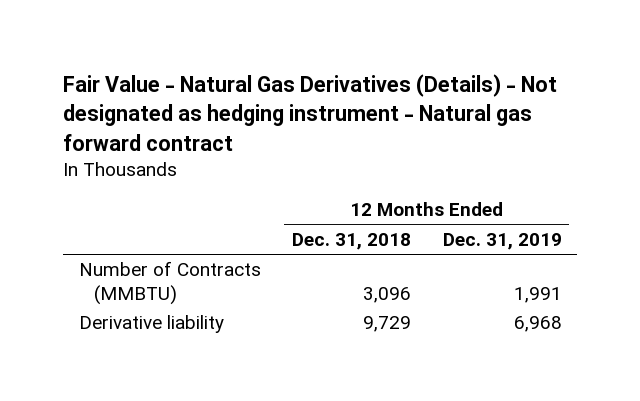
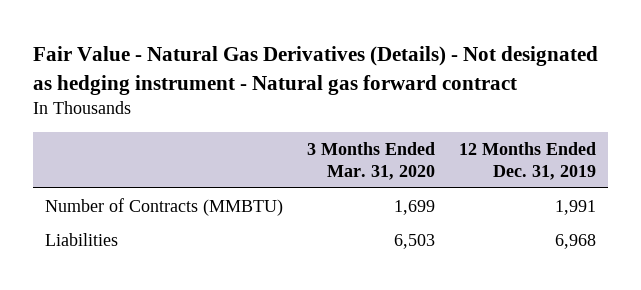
- | 12 Months Ended Dec. 31, 2018 | 12 Months Ended Dec. 31, 2019
+ | 3 Months Ended Mar. 31, 2020 | 12 Months Ended Dec. 31, 2019
- Derivative liability | 9,729 | 6,968
+ Liabilities | 6,503 | 6,968

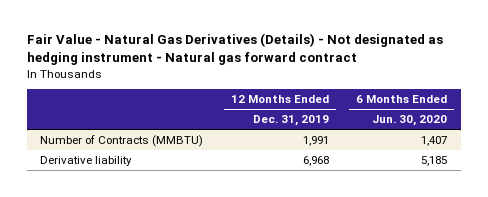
- | 3 Months Ended Mar. 31, 2020 | 12 Months Ended Dec. 31, 2019
+ | 12 Months Ended Dec. 31, 2019 | 6 Months Ended Jun. 30, 2020
- Liabilities | 6,503 | 6,968
+ Derivative liability | 6,968 | 5,185

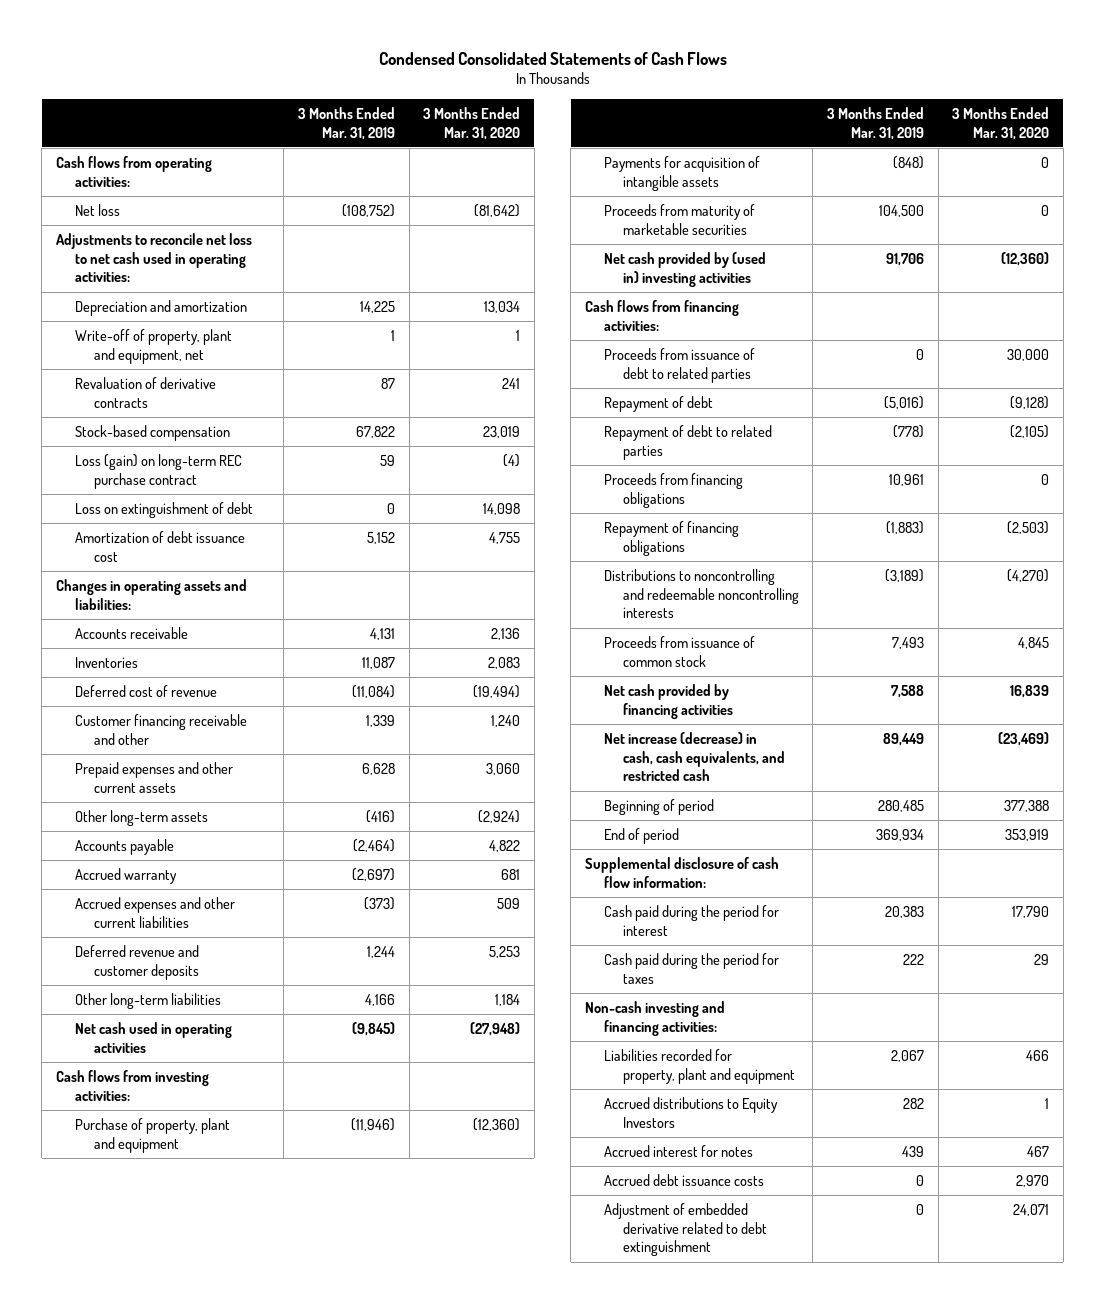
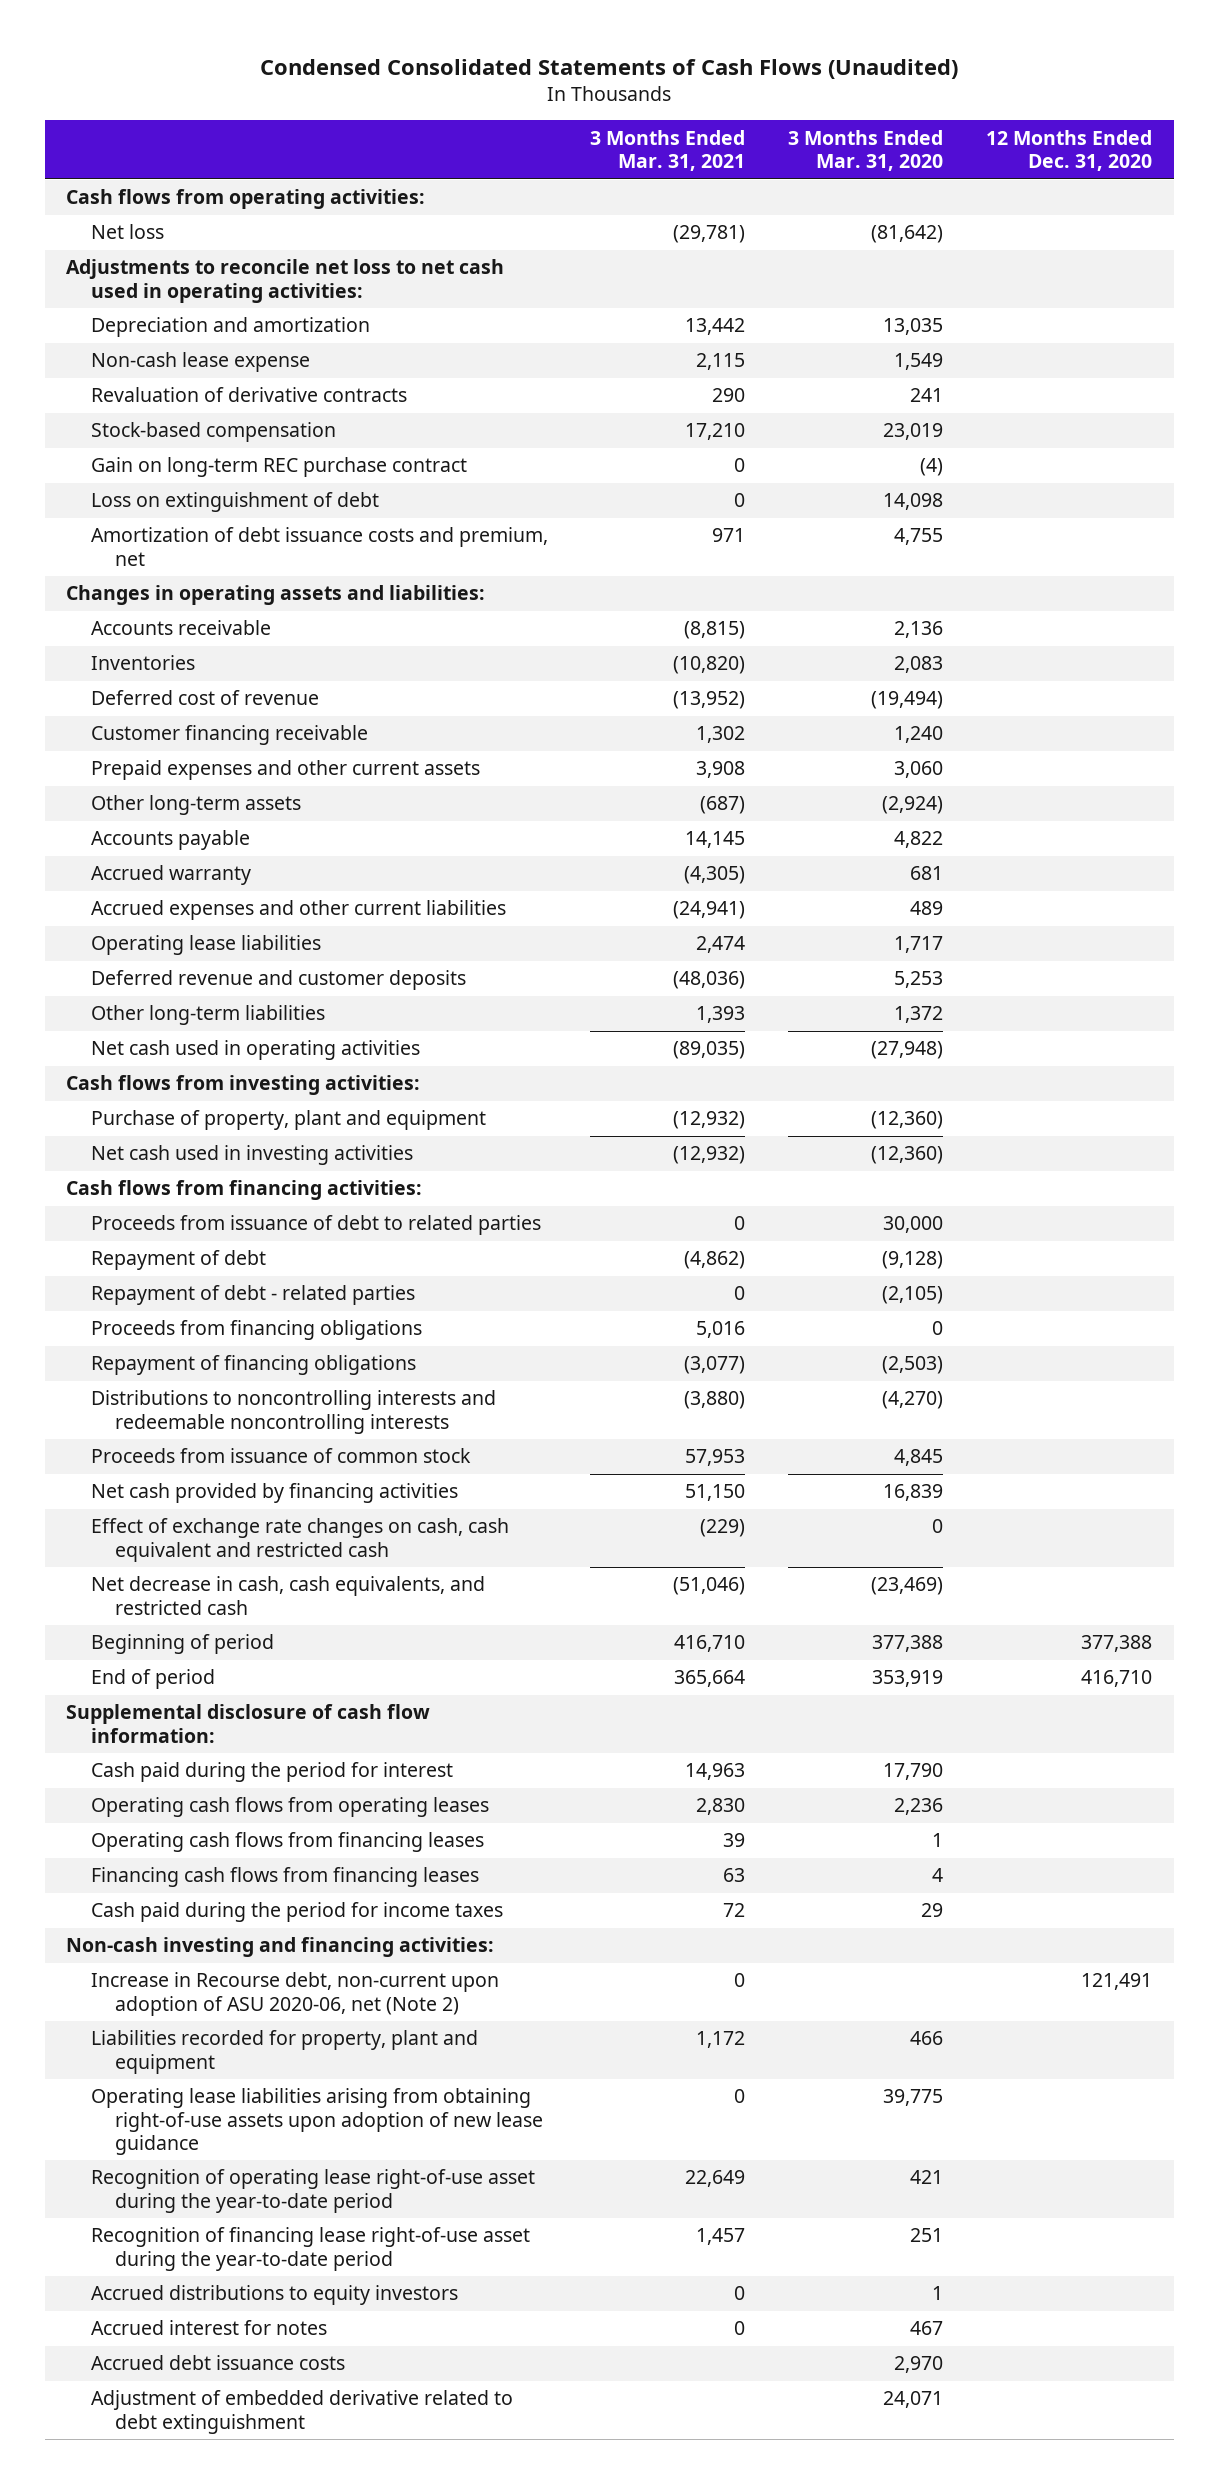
- Condensed Consolidated Statements of Cash Flows
+ Condensed Consolidated Statements of Cash Flows (Unaudited)
- | 3 Months Ended Mar. 31, 2019 | 3 Months Ended Mar. 31, 2020
+ | 3 Months Ended Mar. 31, 2021 | 3 Months Ended Mar. 31, 2020 | 12 Months Ended Dec. 31, 2020
- Depreciation and amortization | 14,225 | 13,034
- Write-off of property, plant and equipment, net | 1 | 1
+ Depreciation and amortization | 13,442 | 13,035 |
+ Non-cash lease expense | 2,115 | 1,549 |
- Loss (gain) on long-term REC purchase contract | 59 | (4)
+ Gain on long-term REC purchase contract | 0 | (4) |
- Amortization of debt issuance cost | 5,152 | 4,755
+ Amortization of debt issuance costs and premium, net | 971 | 4,755 |
- Customer financing receivable and other | 1,339 | 1,240
+ Customer financing receivable | 1,302 | 1,240 |
- Accrued expenses and other current liabilities | (373) | 509
+ Accrued expenses and other current liabilities | (24,941) | 489 |
+ Operating lease liabilities | 2,474 | 1,717 |
- Other long-term liabilities | 4,166 | 1,184
+ Other long-term liabilities | 1,393 | 1,372 |
- Payments for acquisition of intangible assets | (848) | 0
- Proceeds from maturity of marketable securities | 104,500 | 0
- Net cash provided by (used in) investing activities | 91,706 | (12,360)
+ Net cash used in investing activities | (12,932) | (12,360) |
- Repayment of debt to related parties | (778) | (2,105)
+ Repayment of debt - related parties | 0 | (2,105) |
- Distributions to noncontrolling and redeemable noncontrolling interests | (3,189) | (4,270)
+ Distributions to noncontrolling interests and redeemable noncontrolling interests | (3,880) | (4,270) |
- Net increase (decrease) in cash, cash equivalents, and restricted cash | 89,449 | (23,469)
+ Effect of exchange rate changes on cash, cash equivalent and restricted cash | (229) | 0 |
+ Net decrease in cash, cash equivalents, and restricted cash | (51,046) | (23,469) |
- Cash paid during the period for taxes | 222 | 29
+ Operating cash flows from operating leases | 2,830 | 2,236 |
+ Operating cash flows from financing leases | 39 | 1 |
+ Financing cash flows from financing leases | 63 | 4 |
+ Cash paid during the period for income taxes | 72 | 29 |
+ Increase in Recourse debt, non-current upon adoption of ASU 2020-06, net (Note 2) | 0 | | 121,491
- Accrued distributions to Equity Investors | 282 | 1
+ Operating lease liabilities arising from obtaining right-of-use assets upon adoption of new lease guidance | 0 | 39,775 |
+ Recognition of operating lease right-of-use asset during the year-to-date period | 22,649 | 421 |
+ Recognition of financing lease right-of-use asset during the year-to-date period | 1,457 | 251 |
+ Accrued distributions to equity investors | 0 | 1 |

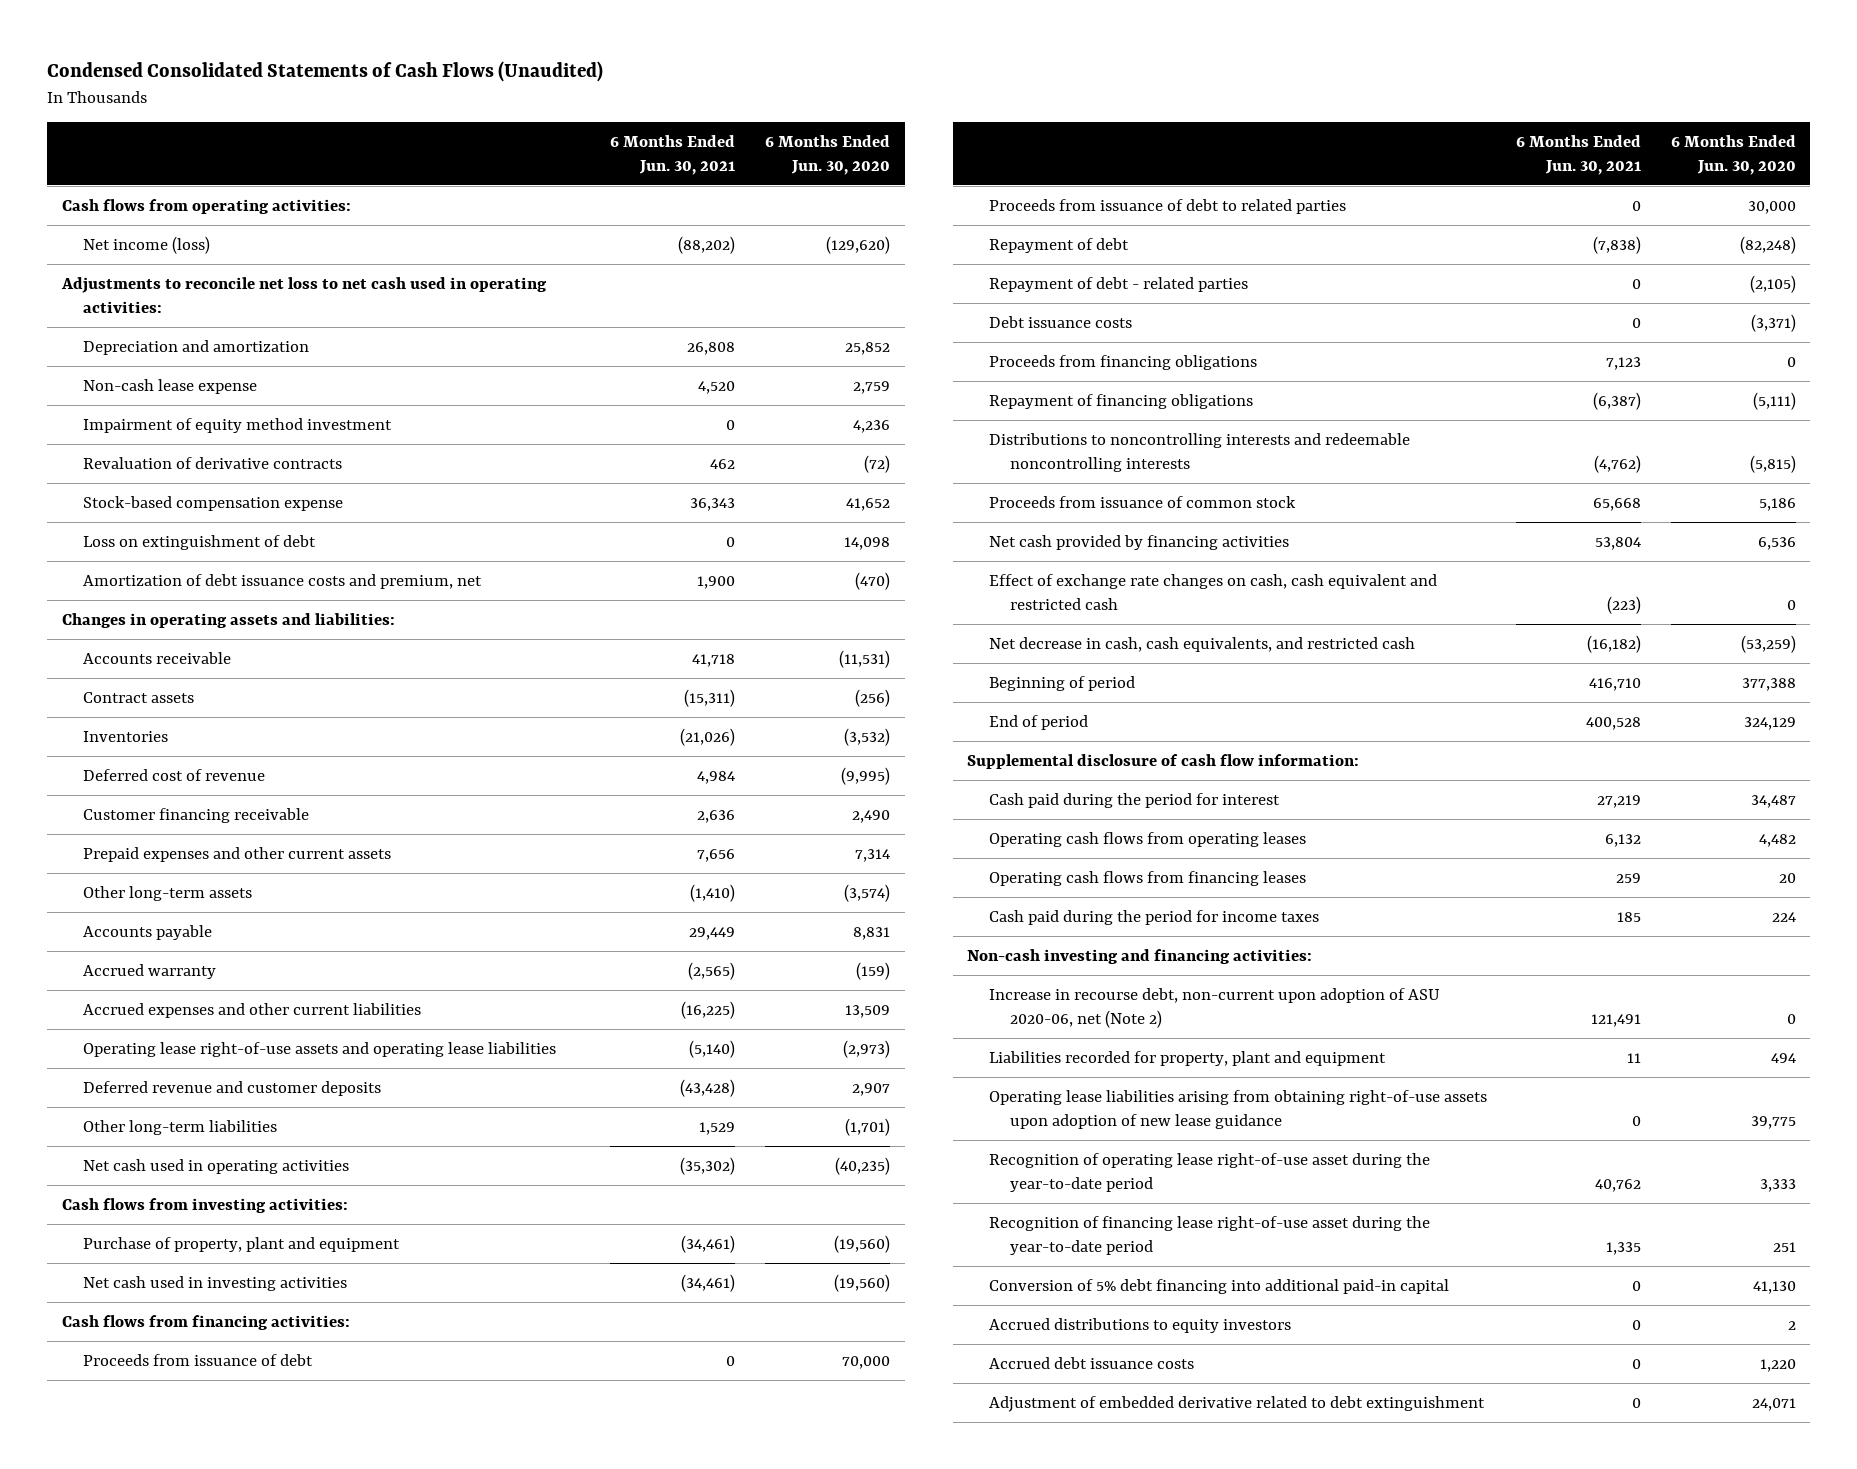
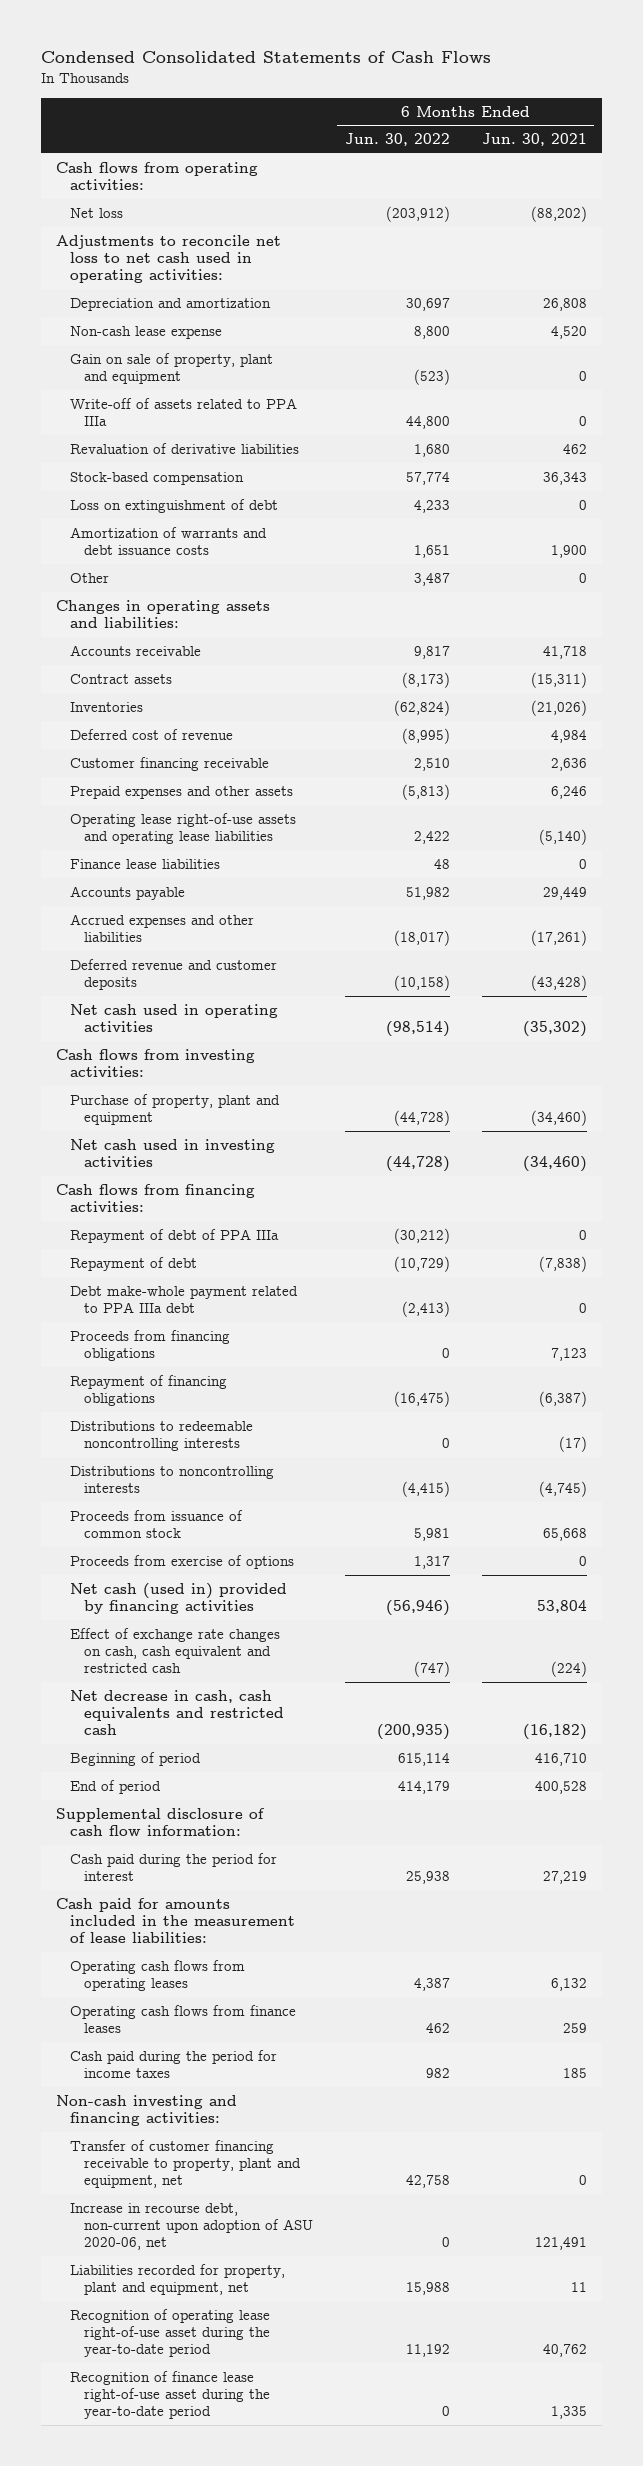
- Condensed Consolidated Statements of Cash Flows (Unaudited)
+ Condensed Consolidated Statements of Cash Flows
- | 6 Months Ended Jun. 30, 2021 | 6 Months Ended Jun. 30, 2020
+ | 6 Months Ended Jun. 30, 2022 | 6 Months Ended Jun. 30, 2021
- Net income (loss) | (88,202) | (129,620)
+ Net loss | (203,912) | (88,202)
- Impairment of equity method investment | 0 | 4,236
- Revaluation of derivative contracts | 462 | (72)
- Stock-based compensation expense | 36,343 | 41,652
+ Gain on sale of property, plant and equipment | (523) | 0
+ Write-off of assets related to PPA IIIa | 44,800 | 0
+ Revaluation of derivative liabilities | 1,680 | 462
+ Stock-based compensation | 57,774 | 36,343
- Amortization of debt issuance costs and premium, net | 1,900 | (470)
+ Amortization of warrants and debt issuance costs | 1,651 | 1,900
+ Other | 3,487 | 0
- Prepaid expenses and other current assets | 7,656 | 7,314
- Other long-term assets | (1,410) | (3,574)
- Accrued warranty | (2,565) | (159)
- Accrued expenses and other current liabilities | (16,225) | 13,509
+ Prepaid expenses and other assets | (5,813) | 6,246
+ Finance lease liabilities | 48 | 0
moved down: Accounts payable | 51,982 | 29,449
+ Accrued expenses and other liabilities | (18,017) | (17,261)
- Other long-term liabilities | 1,529 | (1,701)
- Purchase of property, plant and equipment | (34,461) | (19,560)
- Net cash used in investing activities | (34,461) | (19,560)
+ Purchase of property, plant and equipment | (44,728) | (34,460)
+ Net cash used in investing activities | (44,728) | (34,460)
- Proceeds from issuance of debt | 0 | 70,000
- Proceeds from issuance of debt to related parties | 0 | 30,000
+ Repayment of debt of PPA IIIa | (30,212) | 0
- Repayment of debt - related parties | 0 | (2,105)
- Debt issuance costs | 0 | (3,371)
+ Debt make-whole payment related to PPA IIIa debt | (2,413) | 0
- Distributions to noncontrolling interests and redeemable noncontrolling interests | (4,762) | (5,815)
+ Distributions to redeemable noncontrolling interests | 0 | (17)
+ Distributions to noncontrolling interests | (4,415) | (4,745)
- Net cash provided by financing activities | 53,804 | 6,536
- Effect of exchange rate changes on cash, cash equivalent and restricted cash | (223) | 0
- Net decrease in cash, cash equivalents, and restricted cash | (16,182) | (53,259)
+ Proceeds from exercise of options | 1,317 | 0
+ Net cash (used in) provided by financing activities | (56,946) | 53,804
+ Effect of exchange rate changes on cash, cash equivalent and restricted cash | (747) | (224)
+ Net decrease in cash, cash equivalents and restricted cash | (200,935) | (16,182)
+ Cash paid for amounts included in the measurement of lease liabilities:
- Operating cash flows from financing leases | 259 | 20
+ Operating cash flows from finance leases | 462 | 259
- Increase in recourse debt, non-current upon adoption of ASU 2020-06, net (Note 2) | 121,491 | 0
- Liabilities recorded for property, plant and equipment | 11 | 494
- Operating lease liabilities arising from obtaining right-of-use assets upon adoption of new lease guidance | 0 | 39,775
+ Transfer of customer financing receivable to property, plant and equipment, net | 42,758 | 0
+ Increase in recourse debt, non-current upon adoption of ASU 2020-06, net | 0 | 121,491
+ Liabilities recorded for property, plant and equipment, net | 15,988 | 11
- Recognition of financing lease right-of-use asset during the year-to-date period | 1,335 | 251
- Conversion of 5% debt financing into additional paid-in capital | 0 | 41,130
- Accrued distributions to equity investors | 0 | 2
- Accrued debt issuance costs | 0 | 1,220
- Adjustment of embedded derivative related to debt extinguishment | 0 | 24,071
+ Recognition of finance lease right-of-use asset during the year-to-date period | 0 | 1,335

